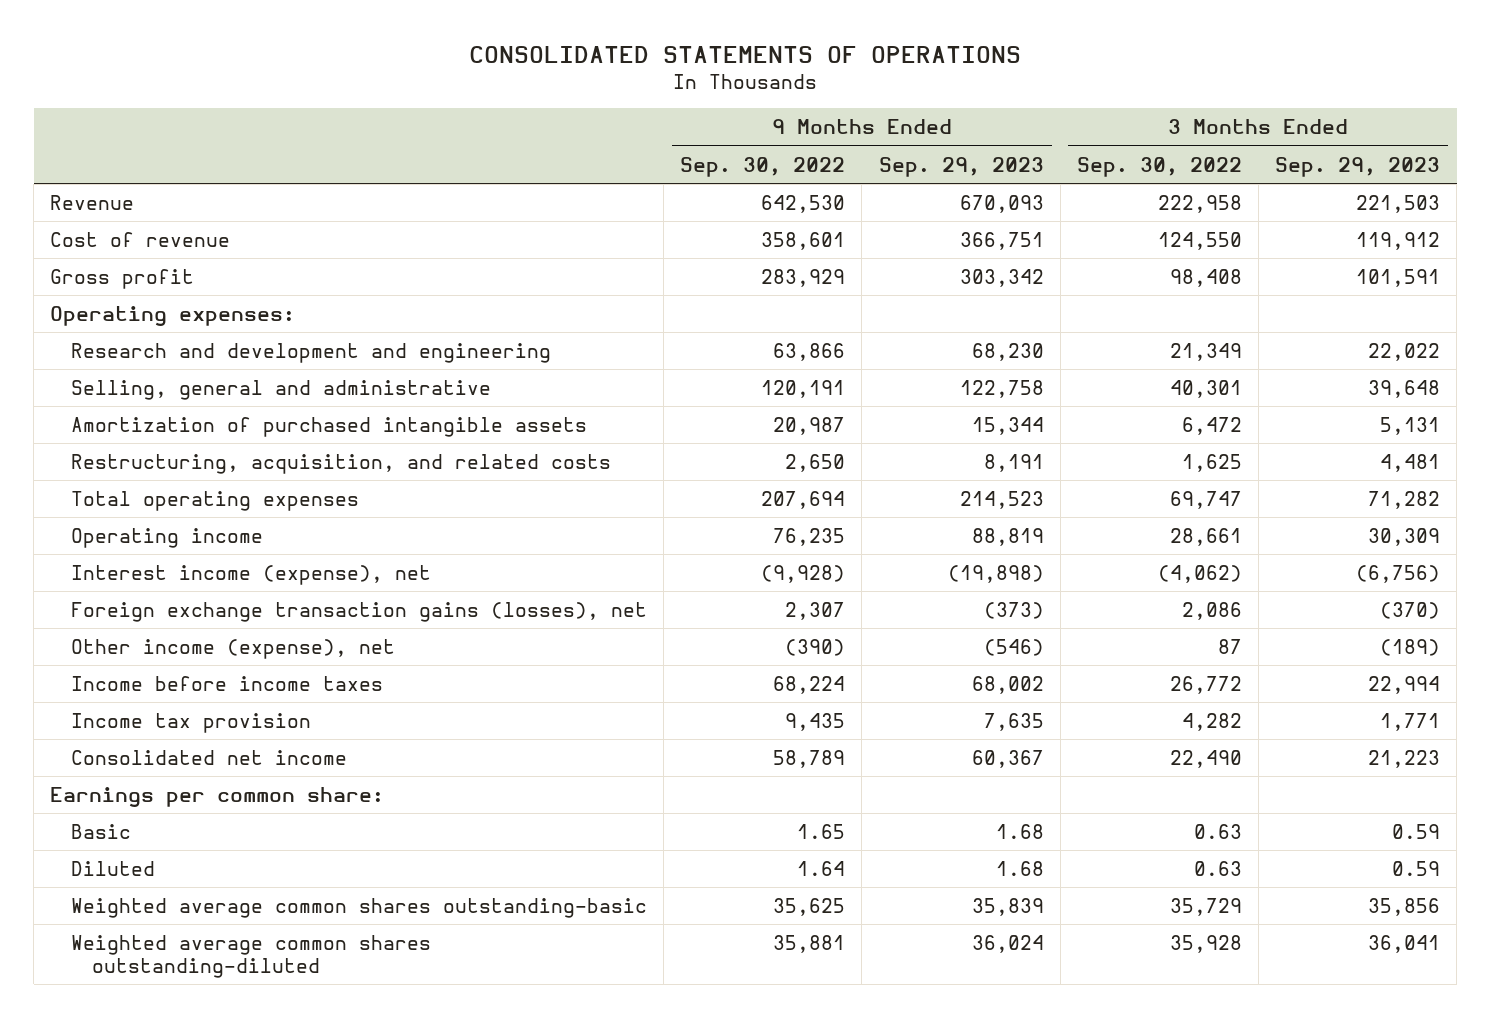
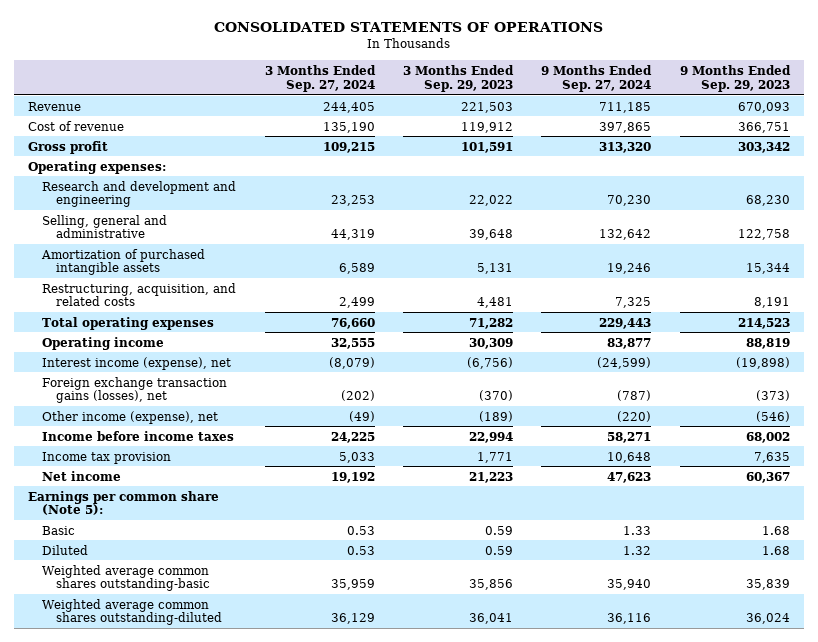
- | 9 Months Ended Sep. 30, 2022 | 9 Months Ended Sep. 29, 2023 | 3 Months Ended Sep. 30, 2022 | 3 Months Ended Sep. 29, 2023
+ | 3 Months Ended Sep. 27, 2024 | 3 Months Ended Sep. 29, 2023 | 9 Months Ended Sep. 27, 2024 | 9 Months Ended Sep. 29, 2023
- Consolidated net income | 58,789 | 60,367 | 22,490 | 21,223
- Earnings per common share:
+ Net income | 19,192 | 21,223 | 47,623 | 60,367
+ Earnings per common share (Note 5):

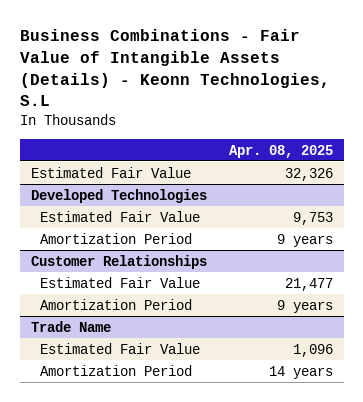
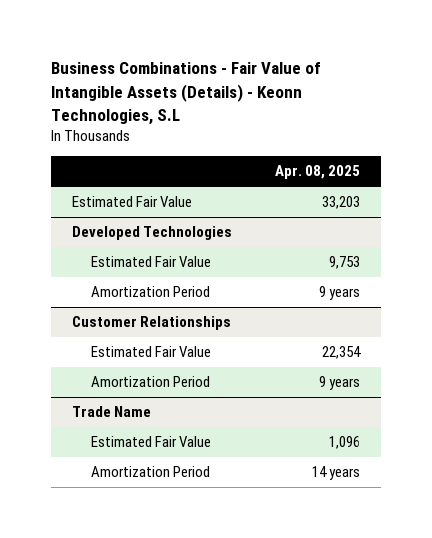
- Estimated Fair Value | 32,326
+ Estimated Fair Value | 33,203
@ Customer Relationships
- Estimated Fair Value | 21,477
+ Estimated Fair Value | 22,354

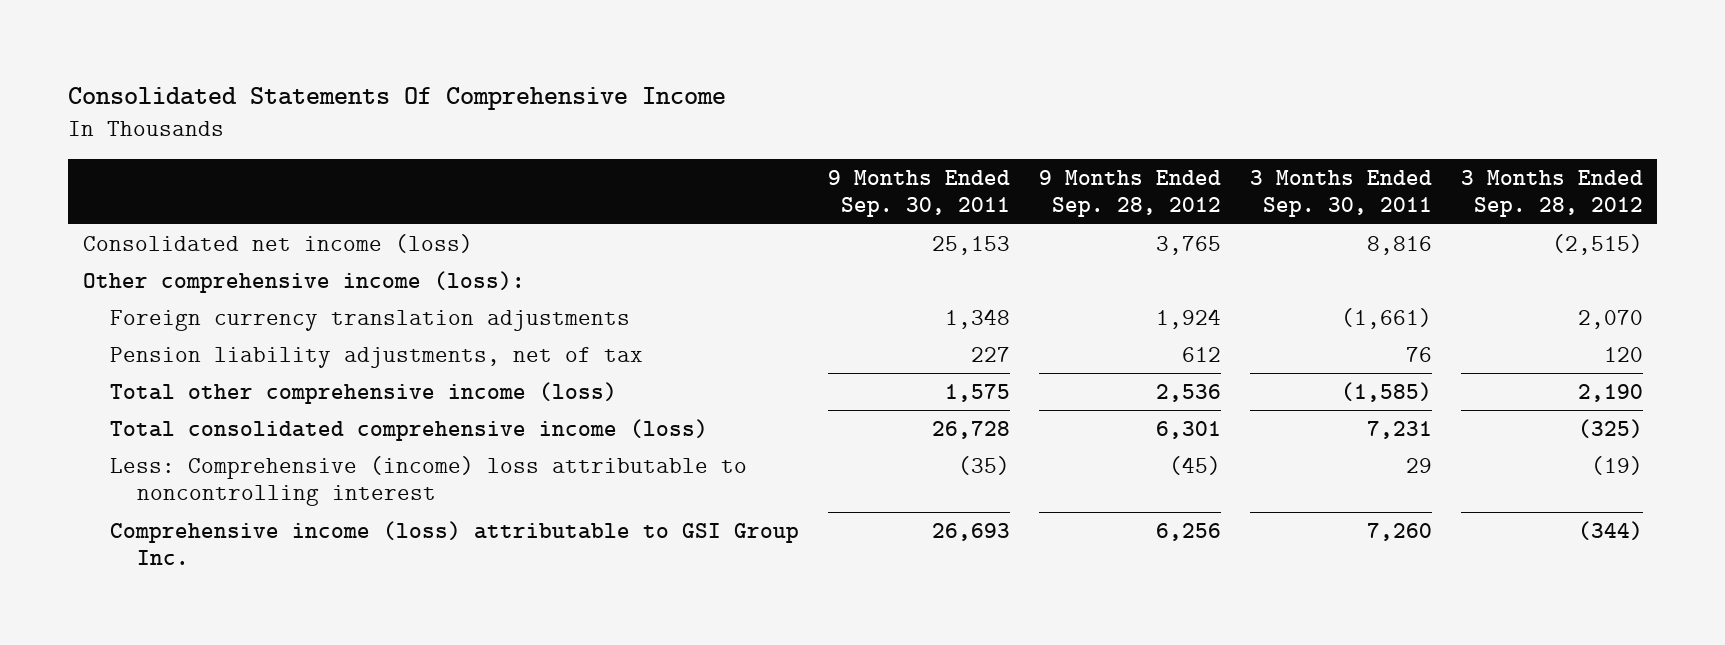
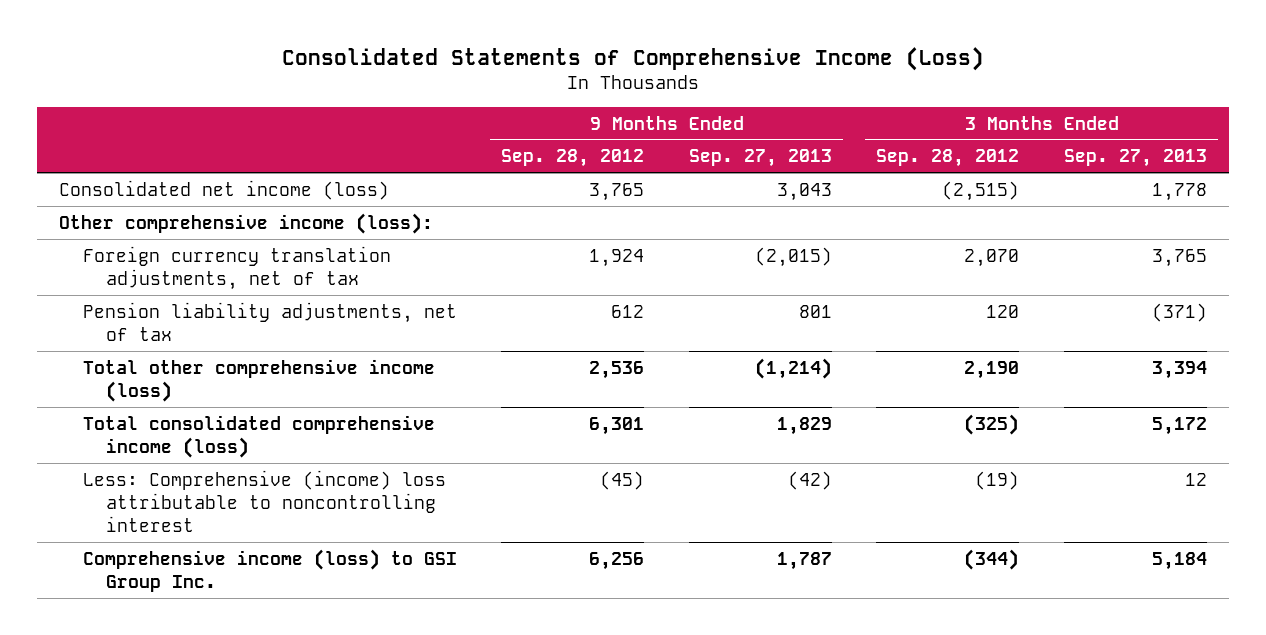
- Consolidated Statements Of Comprehensive Income
+ Consolidated Statements of Comprehensive Income (Loss)
- | 9 Months Ended Sep. 30, 2011 | 9 Months Ended Sep. 28, 2012 | 3 Months Ended Sep. 30, 2011 | 3 Months Ended Sep. 28, 2012
+ | 9 Months Ended Sep. 28, 2012 | 9 Months Ended Sep. 27, 2013 | 3 Months Ended Sep. 28, 2012 | 3 Months Ended Sep. 27, 2013
- Foreign currency translation adjustments | 1,348 | 1,924 | (1,661) | 2,070
+ Foreign currency translation adjustments, net of tax | 1,924 | (2,015) | 2,070 | 3,765
- Comprehensive income (loss) attributable to GSI Group Inc. | 26,693 | 6,256 | 7,260 | (344)
+ Comprehensive income (loss) to GSI Group Inc. | 6,256 | 1,787 | (344) | 5,184

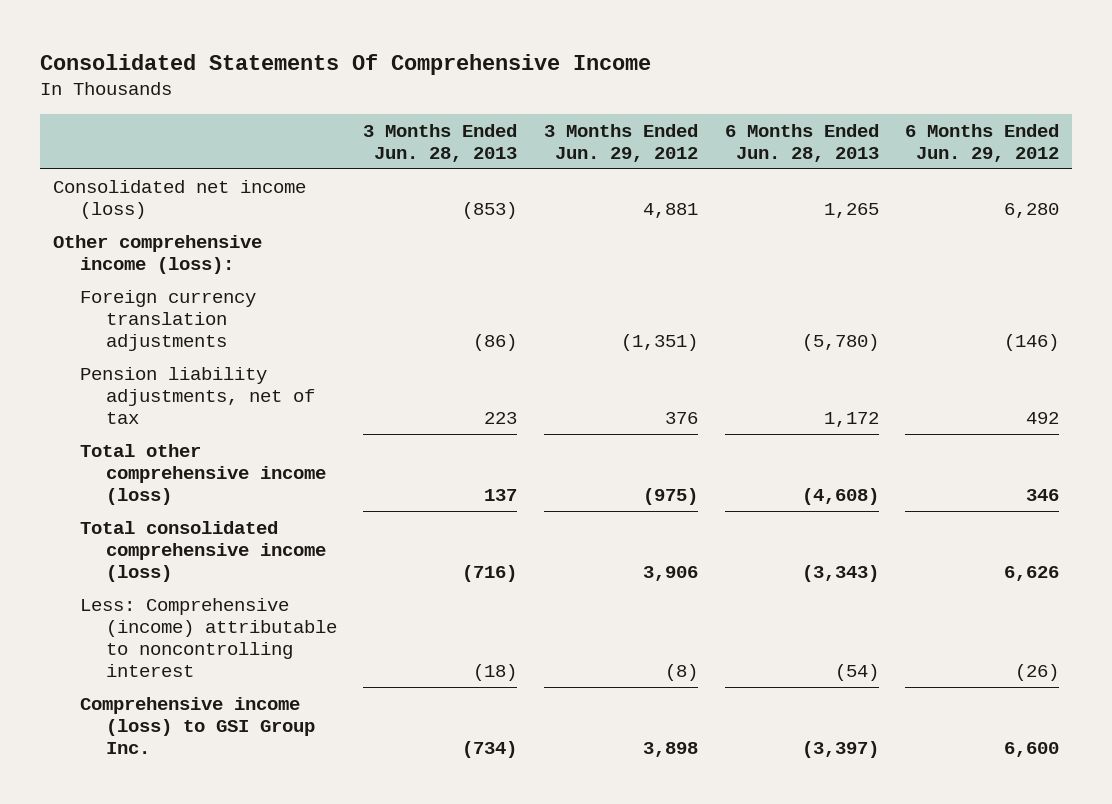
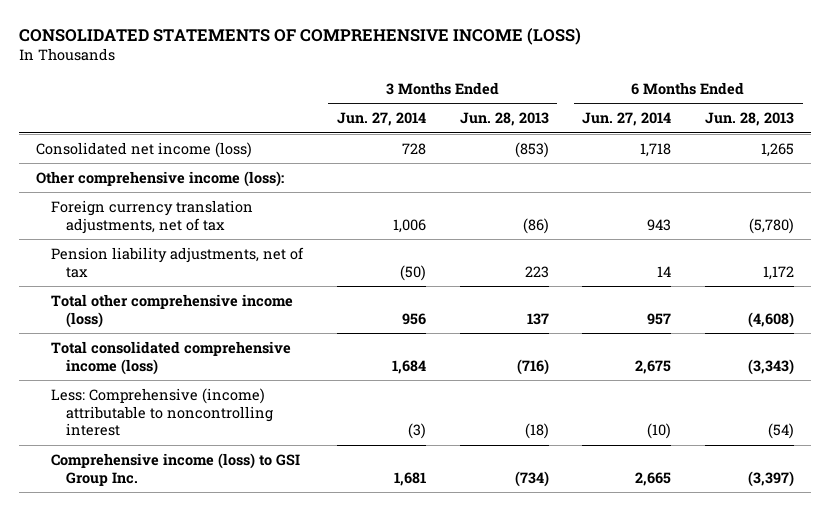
- Consolidated Statements Of Comprehensive Income
+ CONSOLIDATED STATEMENTS OF COMPREHENSIVE INCOME (LOSS)
- | 3 Months Ended Jun. 28, 2013 | 3 Months Ended Jun. 29, 2012 | 6 Months Ended Jun. 28, 2013 | 6 Months Ended Jun. 29, 2012
+ | 3 Months Ended Jun. 27, 2014 | 3 Months Ended Jun. 28, 2013 | 6 Months Ended Jun. 27, 2014 | 6 Months Ended Jun. 28, 2013
- Foreign currency translation adjustments | (86) | (1,351) | (5,780) | (146)
+ Foreign currency translation adjustments, net of tax | 1,006 | (86) | 943 | (5,780)

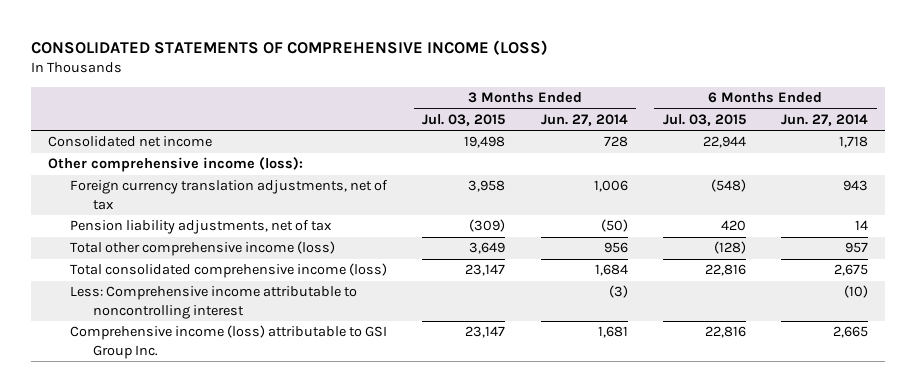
- | 3 Months Ended Jun. 27, 2014 | 3 Months Ended Jun. 28, 2013 | 6 Months Ended Jun. 27, 2014 | 6 Months Ended Jun. 28, 2013
+ | 3 Months Ended Jul. 03, 2015 | 3 Months Ended Jun. 27, 2014 | 6 Months Ended Jul. 03, 2015 | 6 Months Ended Jun. 27, 2014
- Consolidated net income (loss) | 728 | (853) | 1,718 | 1,265
+ Consolidated net income | 19,498 | 728 | 22,944 | 1,718
- Less: Comprehensive (income) attributable to noncontrolling interest | (3) | (18) | (10) | (54)
- Comprehensive income (loss) to GSI Group Inc. | 1,681 | (734) | 2,665 | (3,397)
+ Less: Comprehensive income attributable to noncontrolling interest | | (3) | | (10)
+ Comprehensive income (loss) attributable to GSI Group Inc. | 23,147 | 1,681 | 22,816 | 2,665

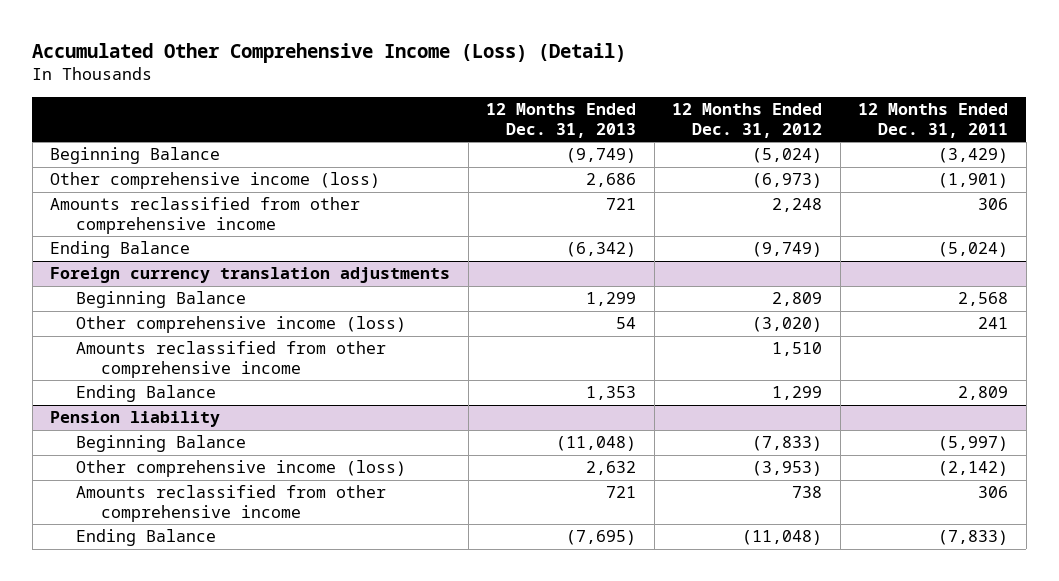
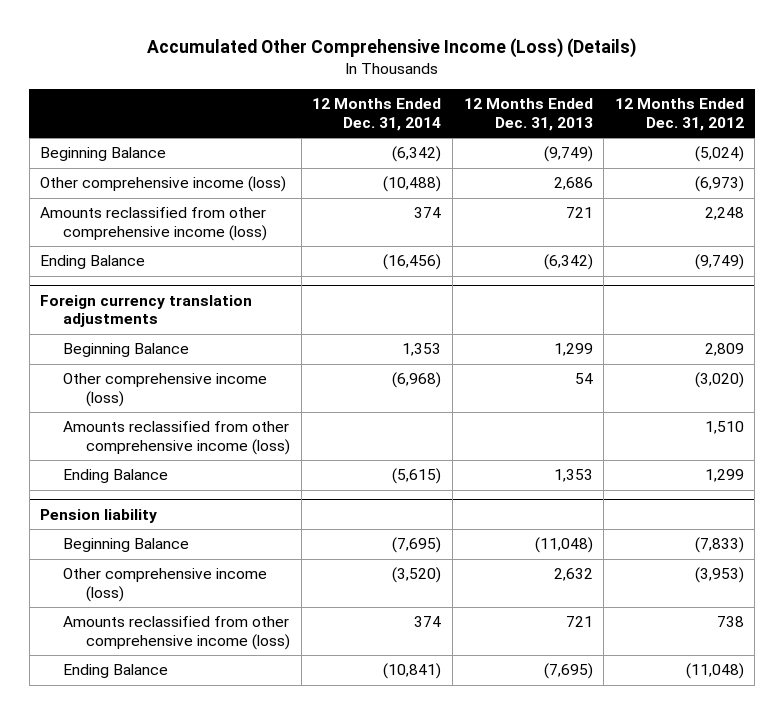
- Accumulated Other Comprehensive Income (Loss) (Detail)
+ Accumulated Other Comprehensive Income (Loss) (Details)
- | 12 Months Ended Dec. 31, 2013 | 12 Months Ended Dec. 31, 2012 | 12 Months Ended Dec. 31, 2011
+ | 12 Months Ended Dec. 31, 2014 | 12 Months Ended Dec. 31, 2013 | 12 Months Ended Dec. 31, 2012
- Amounts reclassified from other comprehensive income | 721 | 2,248 | 306
+ Amounts reclassified from other comprehensive income (loss) | 374 | 721 | 2,248
@ Foreign currency translation adjustments
- Amounts reclassified from other comprehensive income | | 1,510 |
+ Amounts reclassified from other comprehensive income (loss) | | | 1,510
@ Pension liability
- Amounts reclassified from other comprehensive income | 721 | 738 | 306
+ Amounts reclassified from other comprehensive income (loss) | 374 | 721 | 738

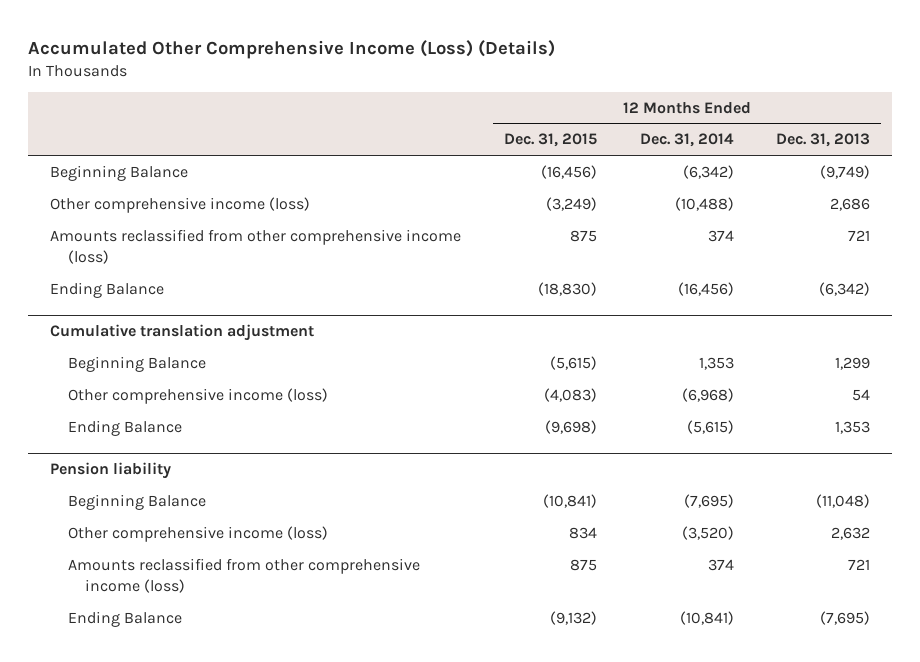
- | 12 Months Ended Dec. 31, 2014 | 12 Months Ended Dec. 31, 2013 | 12 Months Ended Dec. 31, 2012
+ | 12 Months Ended Dec. 31, 2015 | 12 Months Ended Dec. 31, 2014 | 12 Months Ended Dec. 31, 2013
- Foreign currency translation adjustments
+ Cumulative translation adjustment
- Amounts reclassified from other comprehensive income (loss) | | | 1,510

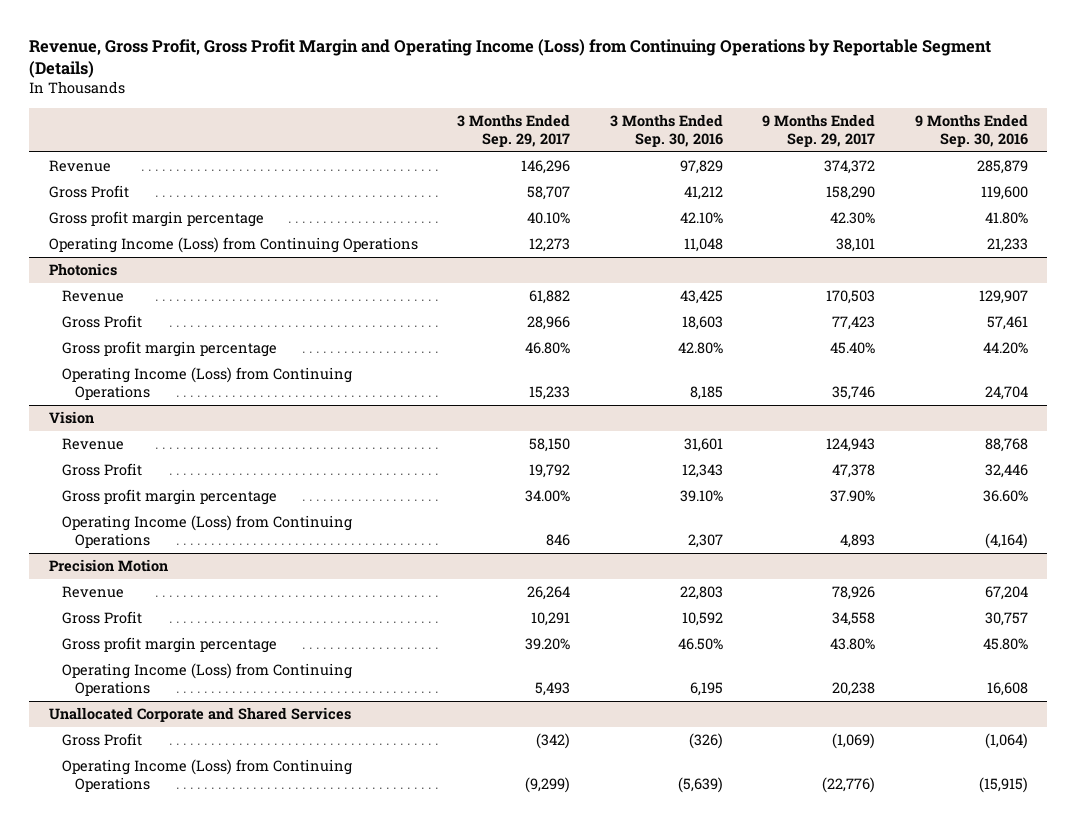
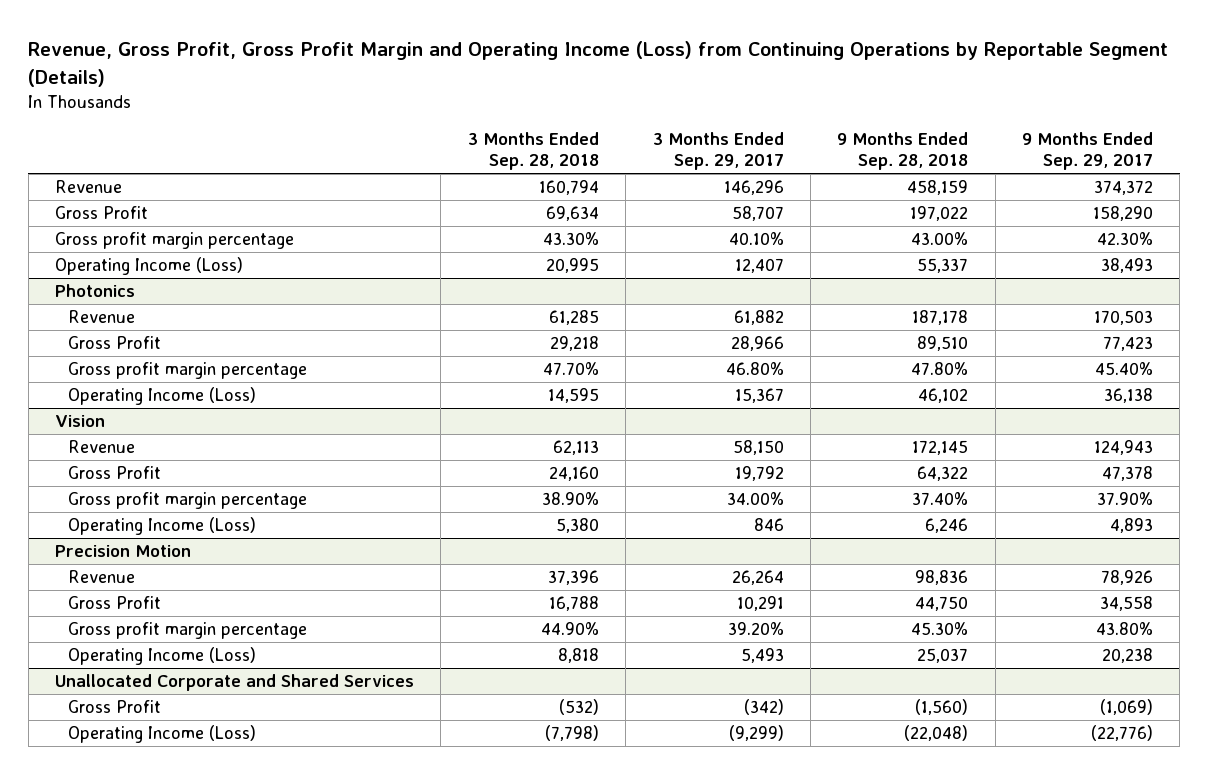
- | 3 Months Ended Sep. 29, 2017 | 3 Months Ended Sep. 30, 2016 | 9 Months Ended Sep. 29, 2017 | 9 Months Ended Sep. 30, 2016
+ | 3 Months Ended Sep. 28, 2018 | 3 Months Ended Sep. 29, 2017 | 9 Months Ended Sep. 28, 2018 | 9 Months Ended Sep. 29, 2017
- Operating Income (Loss) from Continuing Operations | 12,273 | 11,048 | 38,101 | 21,233
+ Operating Income (Loss) | 20,995 | 12,407 | 55,337 | 38,493
@ Photonics
- Operating Income (Loss) from Continuing Operations | 15,233 | 8,185 | 35,746 | 24,704
+ Operating Income (Loss) | 14,595 | 15,367 | 46,102 | 36,138
@ Vision
- Operating Income (Loss) from Continuing Operations | 846 | 2,307 | 4,893 | (4,164)
+ Operating Income (Loss) | 5,380 | 846 | 6,246 | 4,893
@ Precision Motion
- Operating Income (Loss) from Continuing Operations | 5,493 | 6,195 | 20,238 | 16,608
+ Operating Income (Loss) | 8,818 | 5,493 | 25,037 | 20,238
@ Unallocated Corporate and Shared Services
- Operating Income (Loss) from Continuing Operations | (9,299) | (5,639) | (22,776) | (15,915)
+ Operating Income (Loss) | (7,798) | (9,299) | (22,048) | (22,776)

